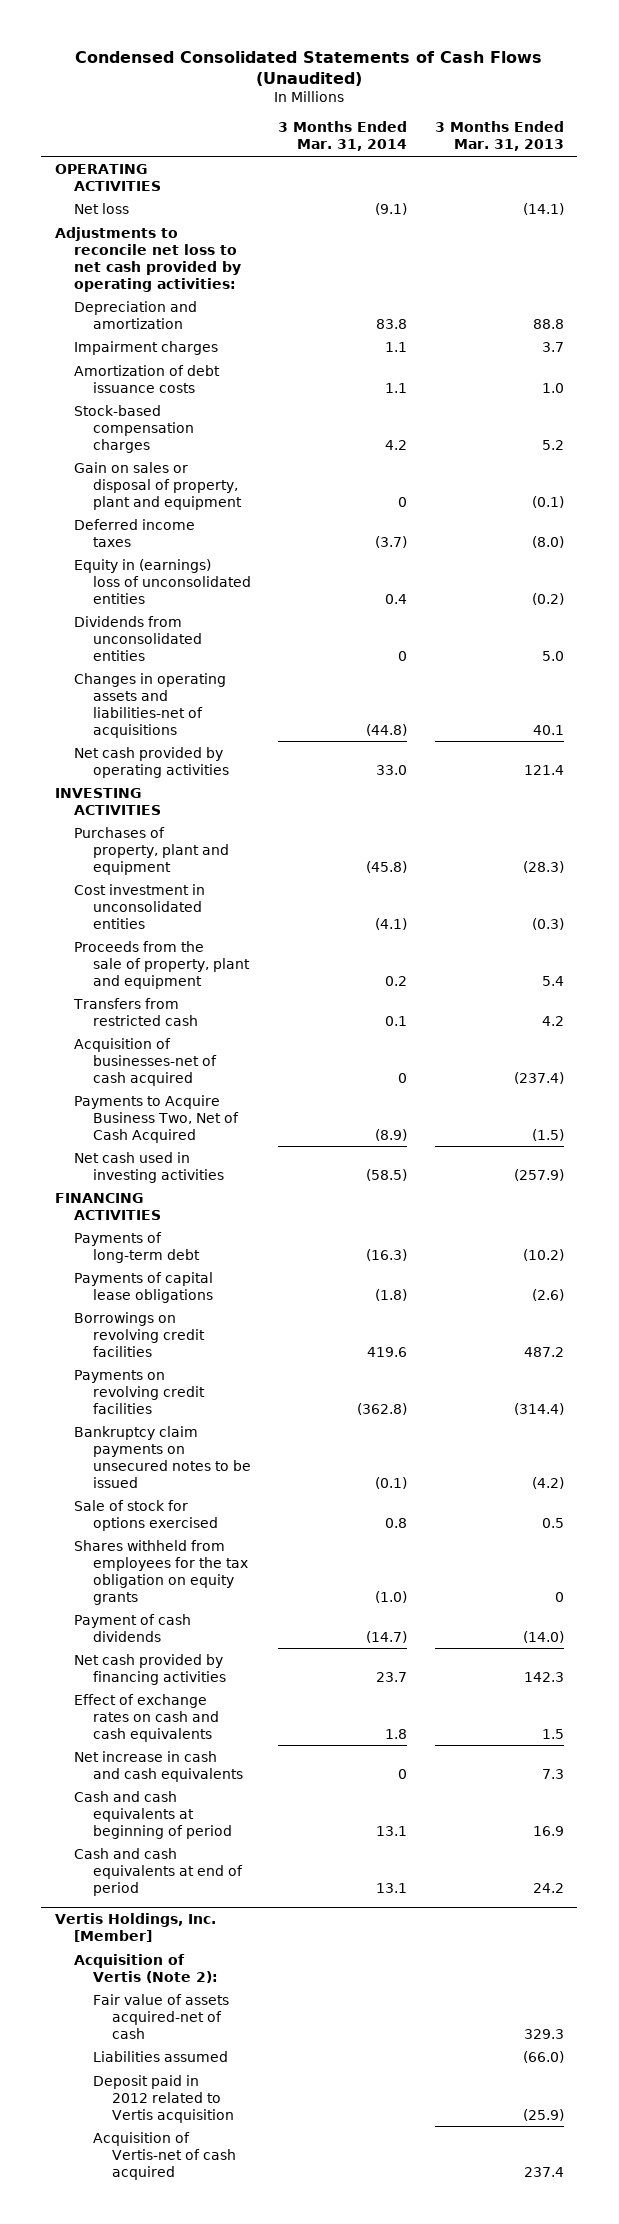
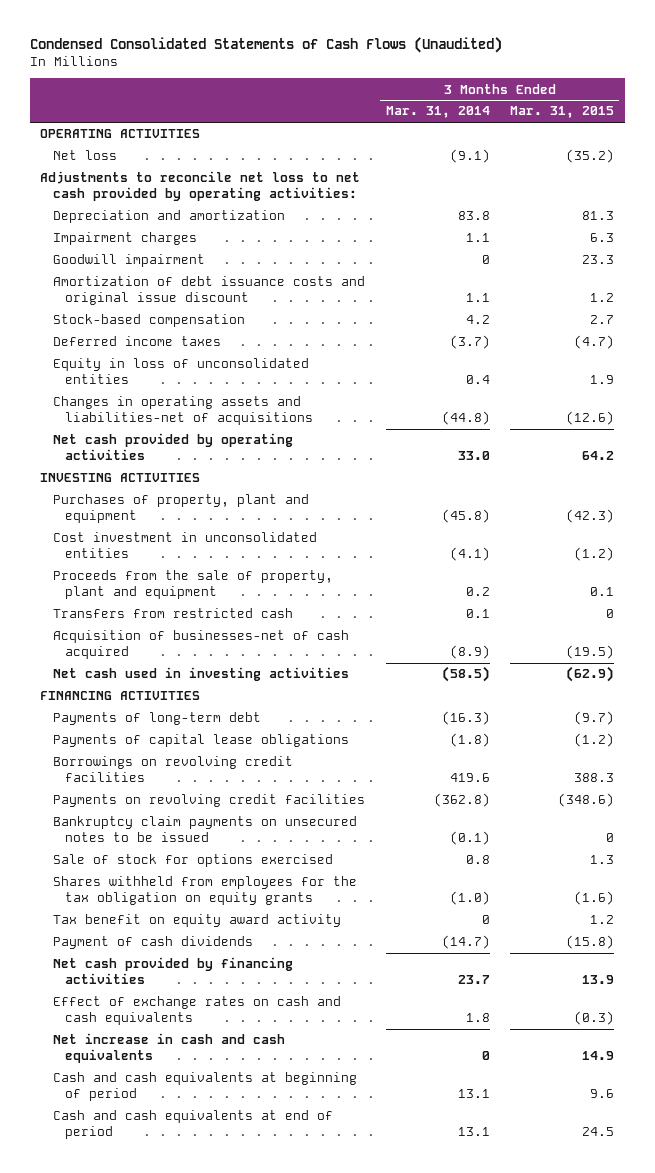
- | 3 Months Ended Mar. 31, 2014 | 3 Months Ended Mar. 31, 2013
+ | 3 Months Ended Mar. 31, 2014 | 3 Months Ended Mar. 31, 2015
- Amortization of debt issuance costs | 1.1 | 1.0
- Stock-based compensation charges | 4.2 | 5.2
- Gain on sales or disposal of property, plant and equipment | 0 | (0.1)
+ Goodwill impairment | 0 | 23.3
+ Amortization of debt issuance costs and original issue discount | 1.1 | 1.2
+ Stock-based compensation | 4.2 | 2.7
- Equity in (earnings) loss of unconsolidated entities | 0.4 | (0.2)
- Dividends from unconsolidated entities | 0 | 5.0
+ Equity in loss of unconsolidated entities | 0.4 | 1.9
- Acquisition of businesses-net of cash acquired | 0 | (237.4)
- Payments to Acquire Business Two, Net of Cash Acquired | (8.9) | (1.5)
+ Acquisition of businesses-net of cash acquired | (8.9) | (19.5)
+ Tax benefit on equity award activity | 0 | 1.2
- Vertis Holdings, Inc. [Member]
- Acquisition of Vertis (Note 2):
- Fair value of assets acquired-net of cash | | 329.3
- Liabilities assumed | | (66.0)
- Deposit paid in 2012 related to Vertis acquisition | | (25.9)
- Acquisition of Vertis-net of cash acquired | | 237.4

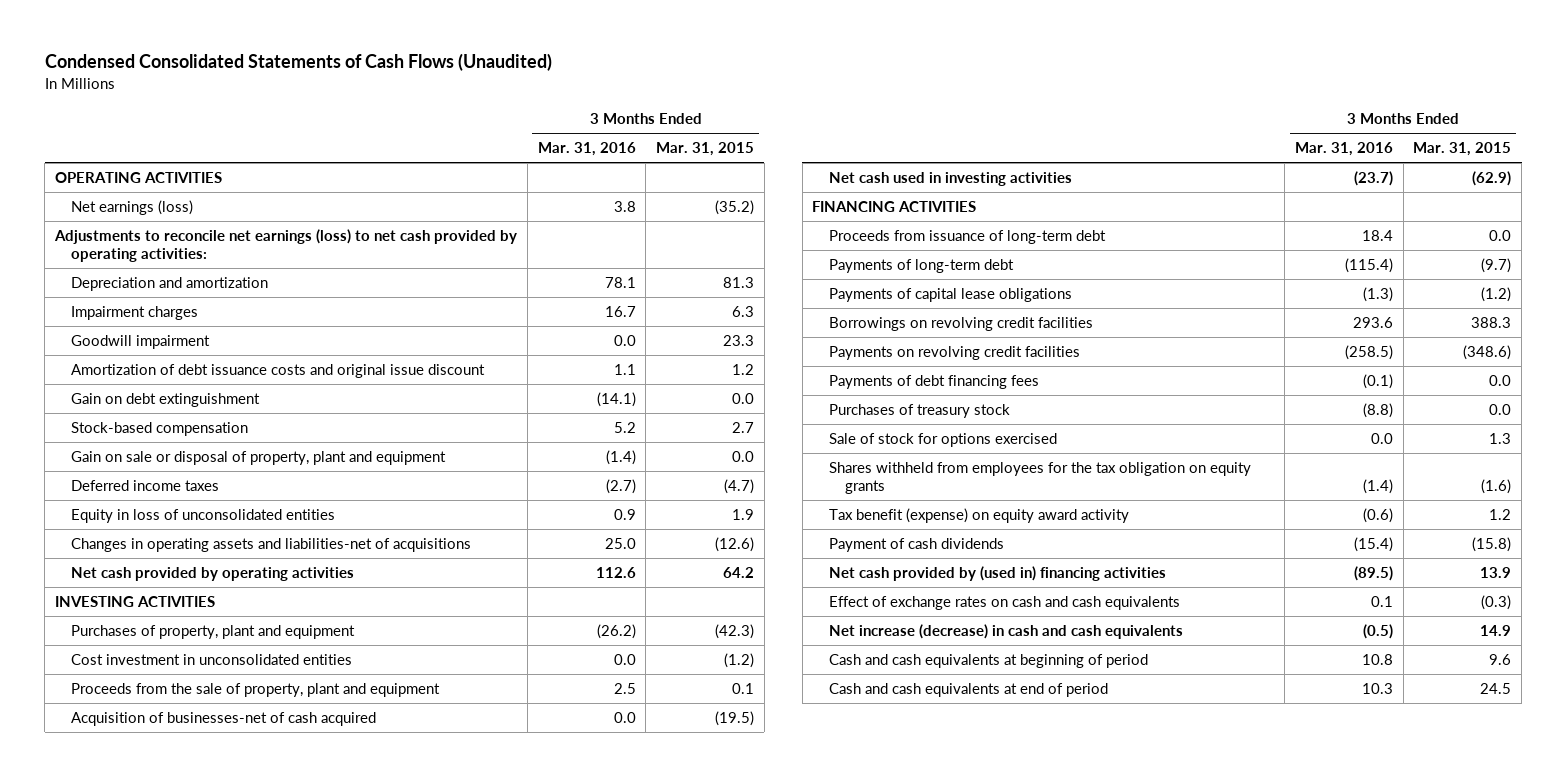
- | 3 Months Ended Mar. 31, 2014 | 3 Months Ended Mar. 31, 2015
+ | 3 Months Ended Mar. 31, 2016 | 3 Months Ended Mar. 31, 2015
- Net loss | (9.1) | (35.2)
- Adjustments to reconcile net loss to net cash provided by operating activities:
+ Net earnings (loss) | 3.8 | (35.2)
+ Adjustments to reconcile net earnings (loss) to net cash provided by operating activities:
+ Gain on debt extinguishment | (14.1) | 0.0
+ Gain on sale or disposal of property, plant and equipment | (1.4) | 0.0
- Transfers from restricted cash | 0.1 | 0
+ Proceeds from issuance of long-term debt | 18.4 | 0.0
- Bankruptcy claim payments on unsecured notes to be issued | (0.1) | 0
+ Payments of debt financing fees | (0.1) | 0.0
+ Purchases of treasury stock | (8.8) | 0.0
- Tax benefit on equity award activity | 0 | 1.2
+ Tax benefit (expense) on equity award activity | (0.6) | 1.2
- Net cash provided by financing activities | 23.7 | 13.9
+ Net cash provided by (used in) financing activities | (89.5) | 13.9
- Net increase in cash and cash equivalents | 0 | 14.9
+ Net increase (decrease) in cash and cash equivalents | (0.5) | 14.9

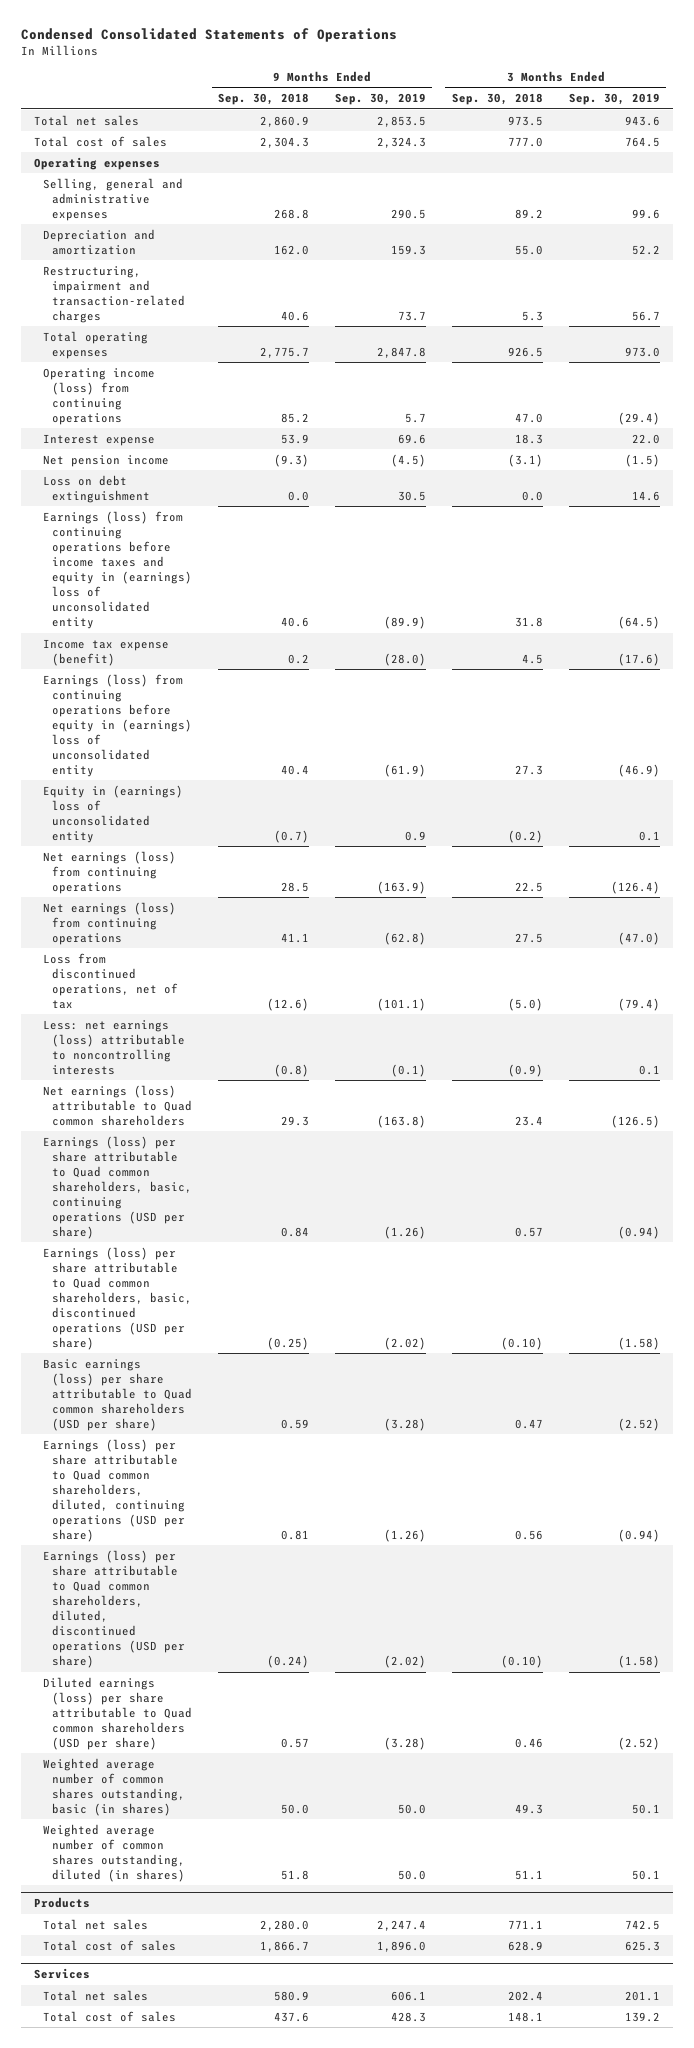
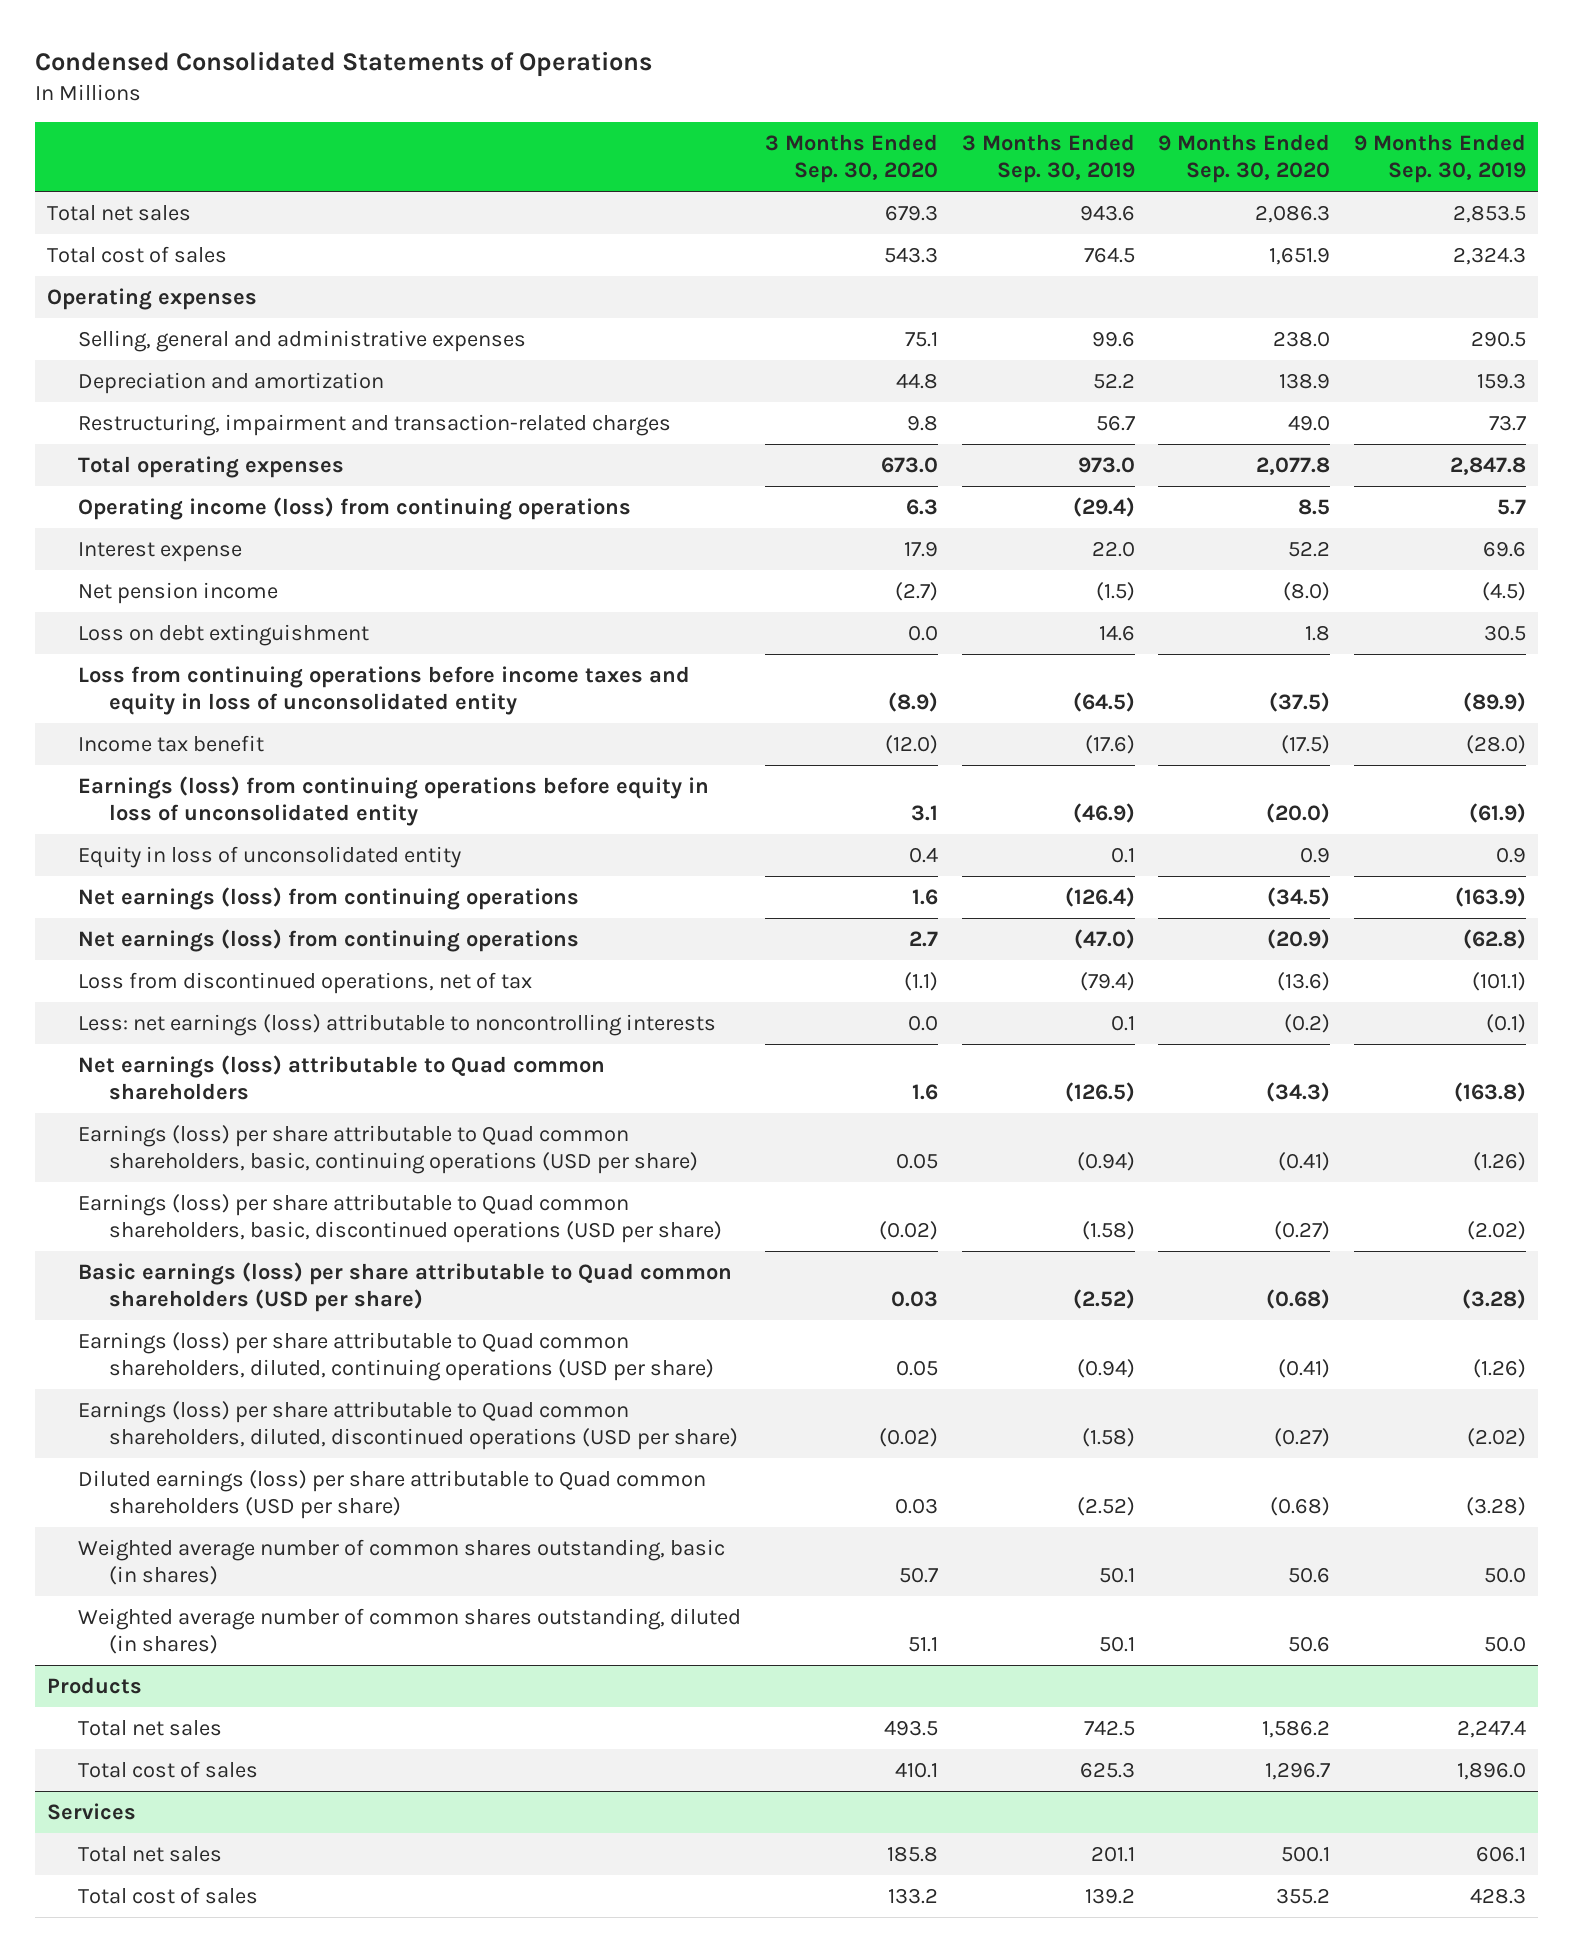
- | 9 Months Ended Sep. 30, 2018 | 9 Months Ended Sep. 30, 2019 | 3 Months Ended Sep. 30, 2018 | 3 Months Ended Sep. 30, 2019
+ | 3 Months Ended Sep. 30, 2020 | 3 Months Ended Sep. 30, 2019 | 9 Months Ended Sep. 30, 2020 | 9 Months Ended Sep. 30, 2019
- Earnings (loss) from continuing operations before income taxes and equity in (earnings) loss of unconsolidated entity | 40.6 | (89.9) | 31.8 | (64.5)
- Income tax expense (benefit) | 0.2 | (28.0) | 4.5 | (17.6)
- Earnings (loss) from continuing operations before equity in (earnings) loss of unconsolidated entity | 40.4 | (61.9) | 27.3 | (46.9)
- Equity in (earnings) loss of unconsolidated entity | (0.7) | 0.9 | (0.2) | 0.1
+ Loss from continuing operations before income taxes and equity in loss of unconsolidated entity | (8.9) | (64.5) | (37.5) | (89.9)
+ Income tax benefit | (12.0) | (17.6) | (17.5) | (28.0)
+ Earnings (loss) from continuing operations before equity in loss of unconsolidated entity | 3.1 | (46.9) | (20.0) | (61.9)
+ Equity in loss of unconsolidated entity | 0.4 | 0.1 | 0.9 | 0.9

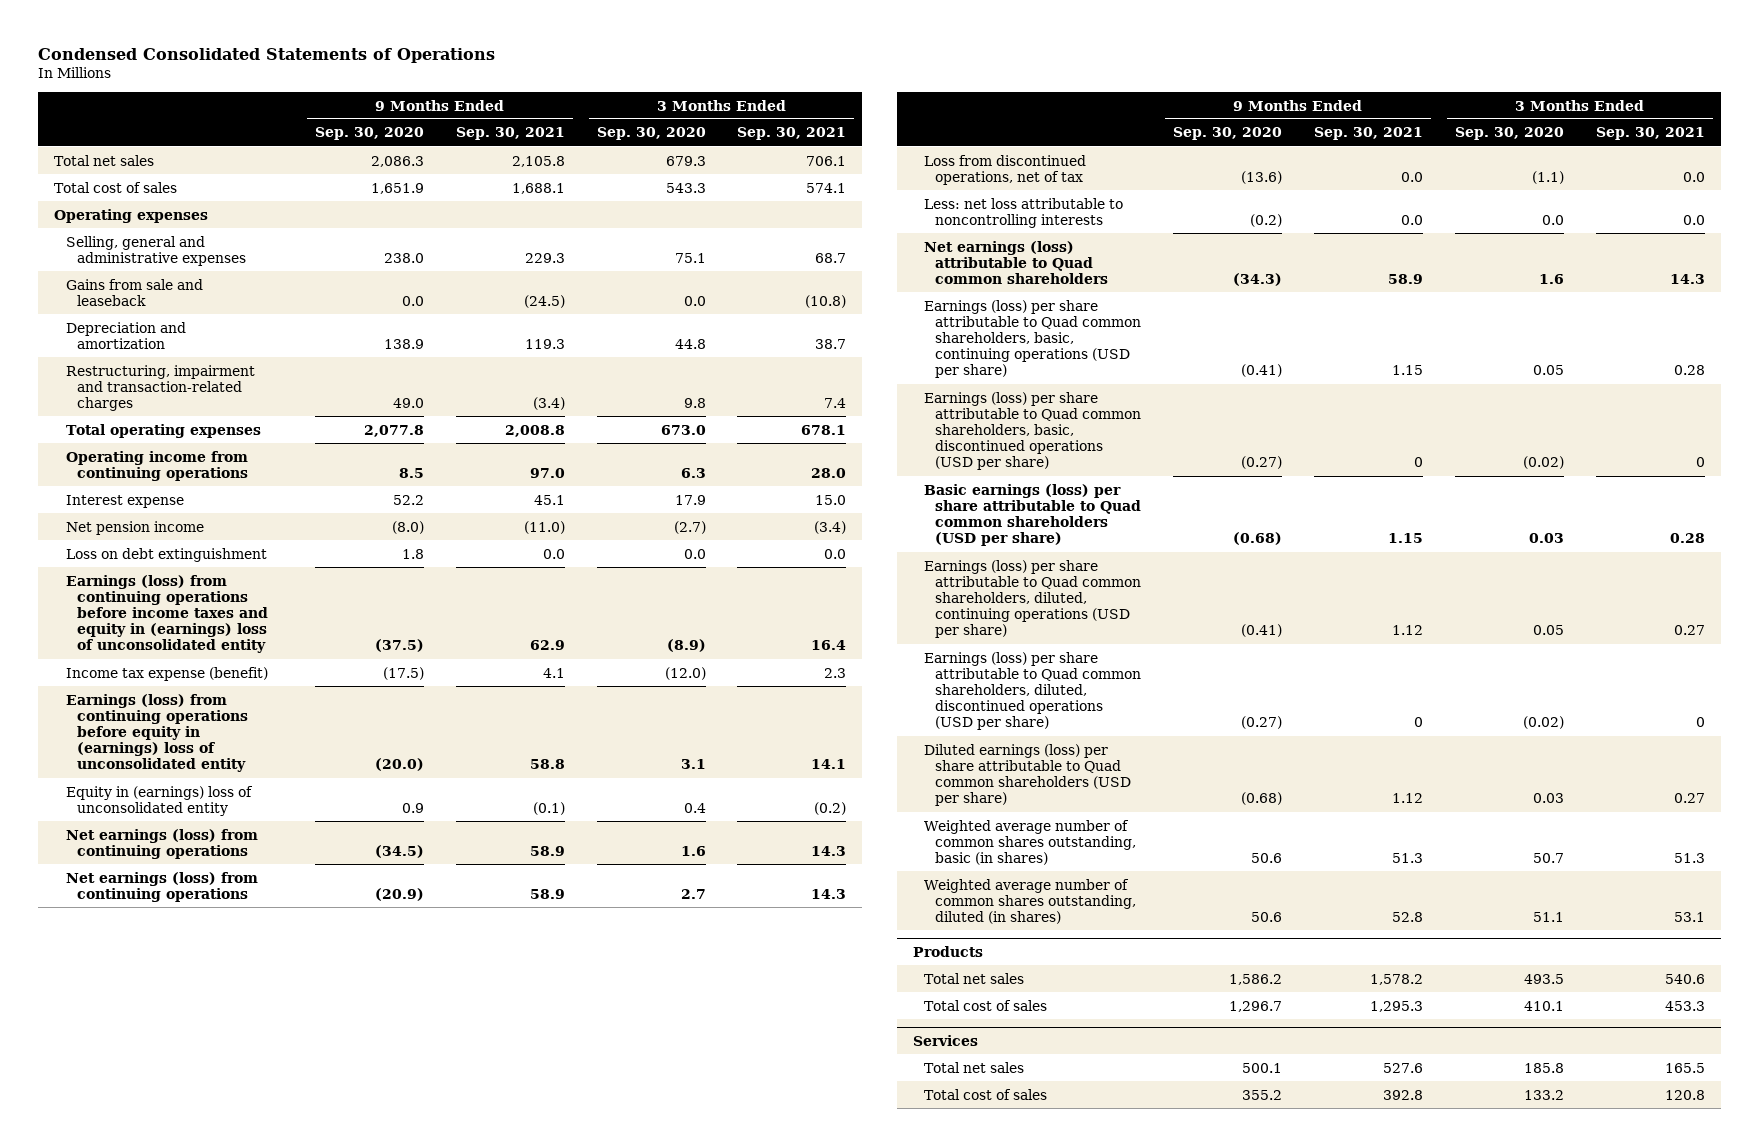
- | 3 Months Ended Sep. 30, 2020 | 3 Months Ended Sep. 30, 2019 | 9 Months Ended Sep. 30, 2020 | 9 Months Ended Sep. 30, 2019
+ | 9 Months Ended Sep. 30, 2020 | 9 Months Ended Sep. 30, 2021 | 3 Months Ended Sep. 30, 2020 | 3 Months Ended Sep. 30, 2021
+ Gains from sale and leaseback | 0.0 | (24.5) | 0.0 | (10.8)
- Operating income (loss) from continuing operations | 6.3 | (29.4) | 8.5 | 5.7
+ Operating income from continuing operations | 8.5 | 97.0 | 6.3 | 28.0
- Loss from continuing operations before income taxes and equity in loss of unconsolidated entity | (8.9) | (64.5) | (37.5) | (89.9)
- Income tax benefit | (12.0) | (17.6) | (17.5) | (28.0)
- Earnings (loss) from continuing operations before equity in loss of unconsolidated entity | 3.1 | (46.9) | (20.0) | (61.9)
- Equity in loss of unconsolidated entity | 0.4 | 0.1 | 0.9 | 0.9
+ Earnings (loss) from continuing operations before income taxes and equity in (earnings) loss of unconsolidated entity | (37.5) | 62.9 | (8.9) | 16.4
+ Income tax expense (benefit) | (17.5) | 4.1 | (12.0) | 2.3
+ Earnings (loss) from continuing operations before equity in (earnings) loss of unconsolidated entity | (20.0) | 58.8 | 3.1 | 14.1
+ Equity in (earnings) loss of unconsolidated entity | 0.9 | (0.1) | 0.4 | (0.2)
- Less: net earnings (loss) attributable to noncontrolling interests | 0.0 | 0.1 | (0.2) | (0.1)
+ Less: net loss attributable to noncontrolling interests | (0.2) | 0.0 | 0.0 | 0.0

